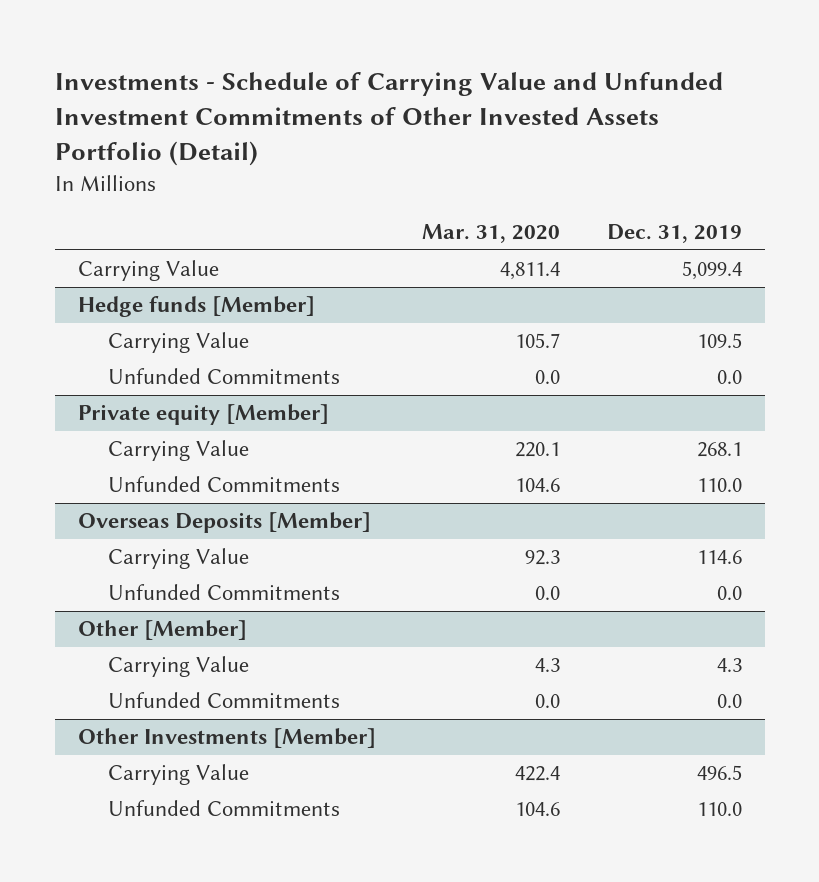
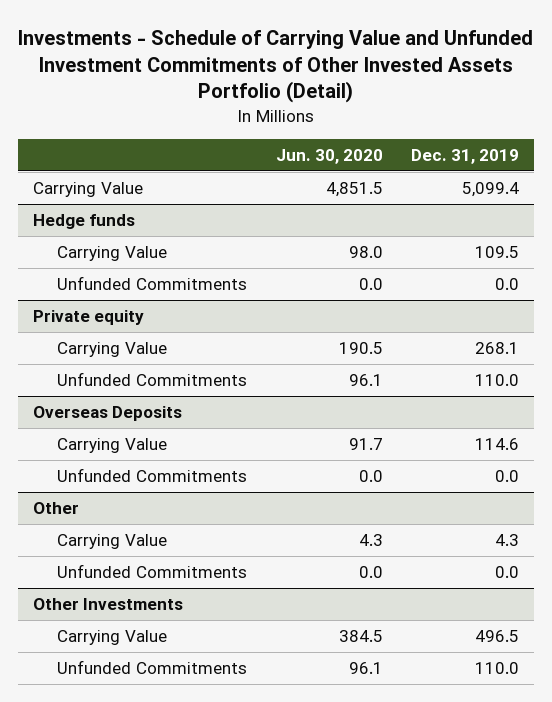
- | Mar. 31, 2020 | Dec. 31, 2019
+ | Jun. 30, 2020 | Dec. 31, 2019
- Hedge funds [Member]
+ Hedge funds
- Private equity [Member]
+ Private equity
- Overseas Deposits [Member]
+ Overseas Deposits
- Other [Member]
+ Other
- Other Investments [Member]
+ Other Investments

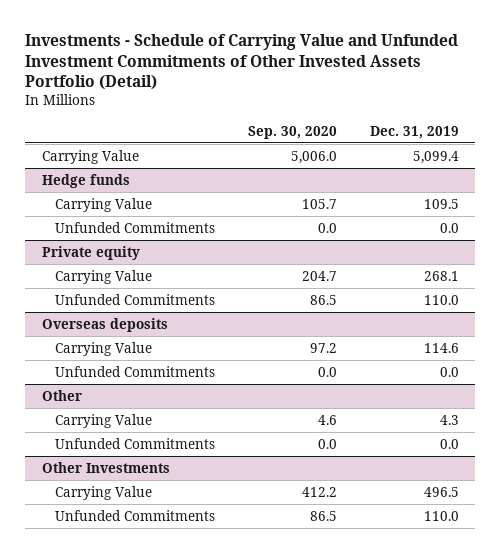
- | Jun. 30, 2020 | Dec. 31, 2019
+ | Sep. 30, 2020 | Dec. 31, 2019
- Overseas Deposits
+ Overseas deposits

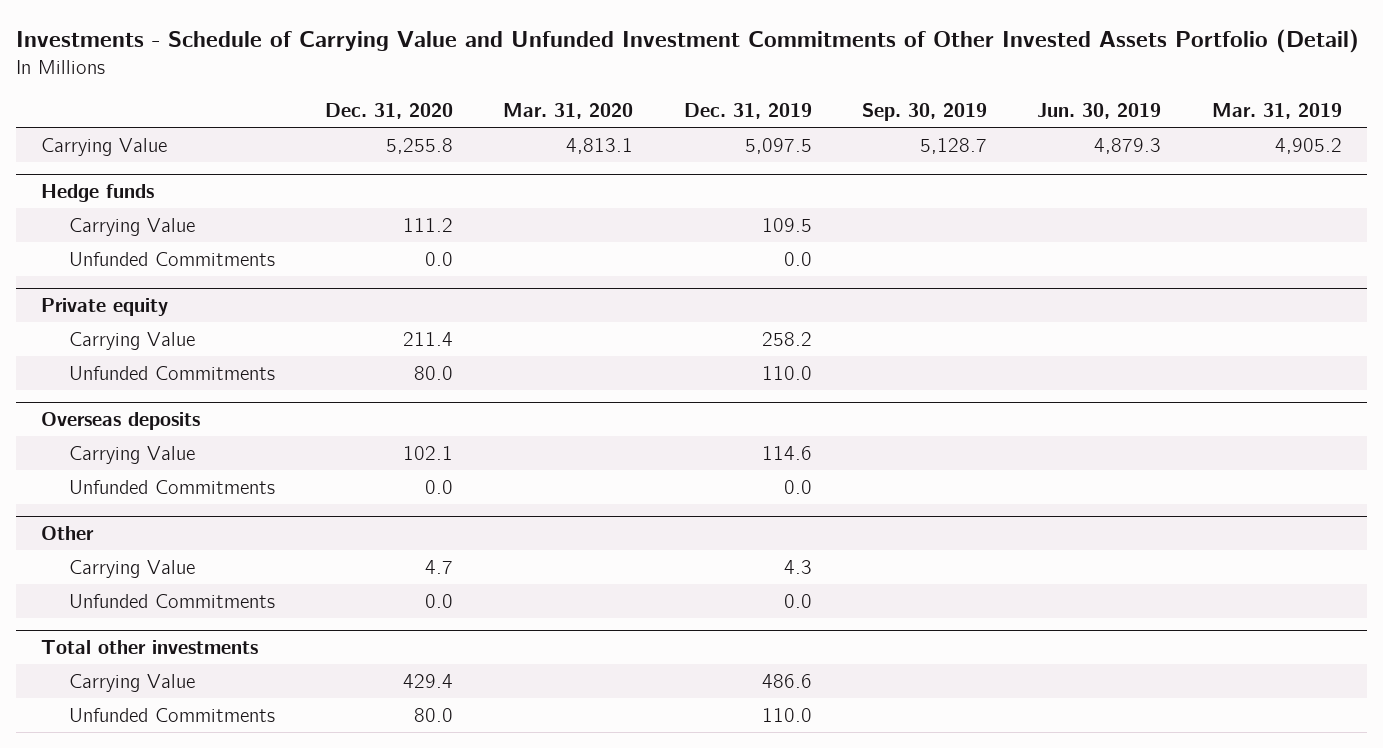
- | Sep. 30, 2020 | Dec. 31, 2019
+ | Dec. 31, 2020 | Mar. 31, 2020 | Dec. 31, 2019 | Sep. 30, 2019 | Jun. 30, 2019 | Mar. 31, 2019
- Carrying Value | 5,006.0 | 5,099.4
+ Carrying Value | 5,255.8 | 4,813.1 | 5,097.5 | 5,128.7 | 4,879.3 | 4,905.2
@ Private equity
- Carrying Value | 204.7 | 268.1
+ Carrying Value | 211.4 | | 258.2 | | |
- Other Investments
- Carrying Value | 412.2 | 496.5
+ Total other investments
+ Carrying Value | 429.4 | | 486.6 | | |

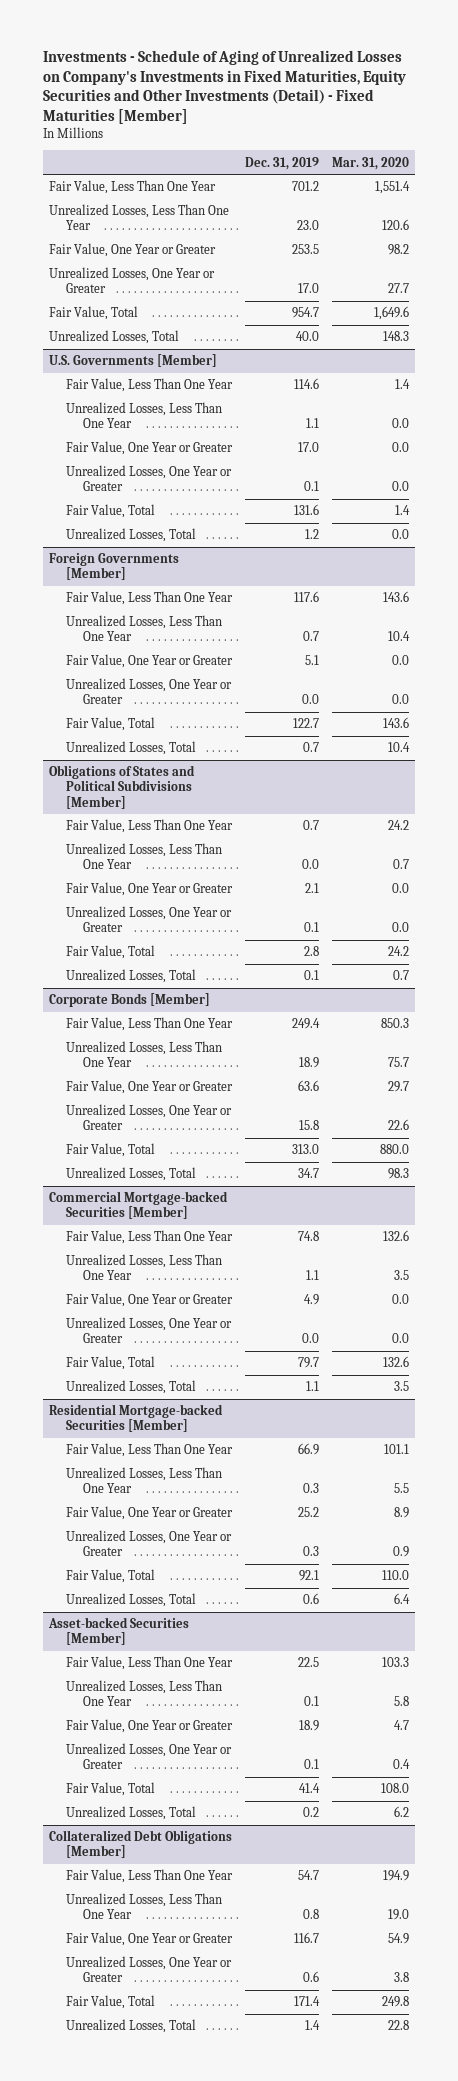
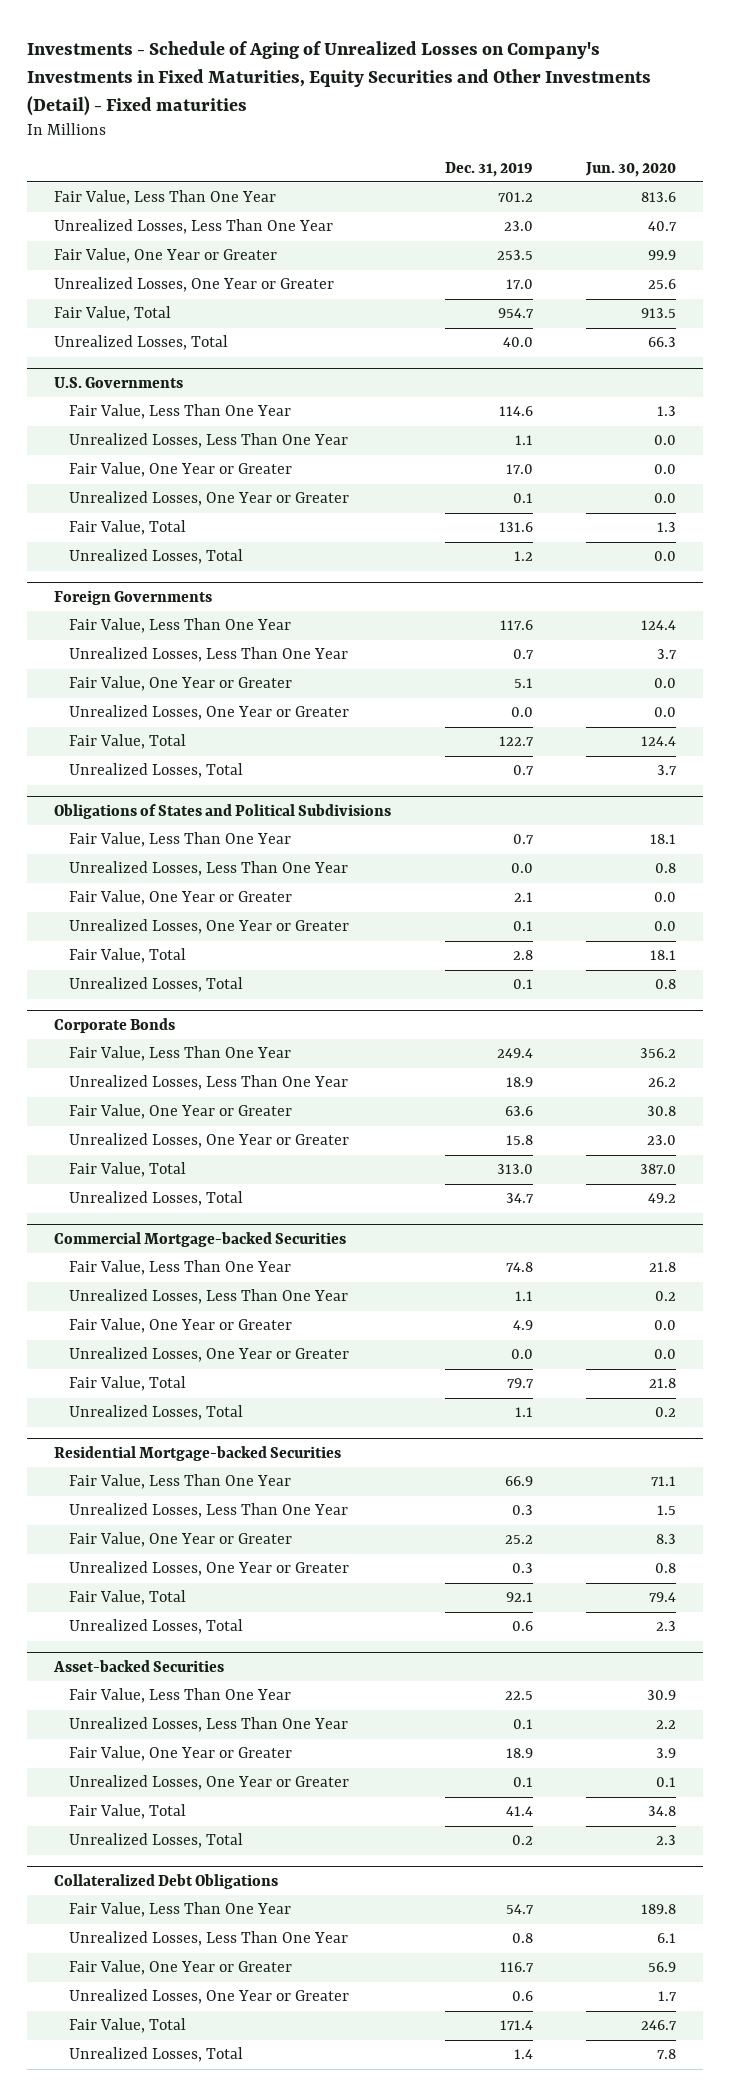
- Investments - Schedule of Aging of Unrealized Losses on Company's Investments in Fixed Maturities, Equity Securities and Other Investments (Detail) - Fixed Maturities [Member]
+ Investments - Schedule of Aging of Unrealized Losses on Company's Investments in Fixed Maturities, Equity Securities and Other Investments (Detail) - Fixed maturities
- | Dec. 31, 2019 | Mar. 31, 2020
+ | Dec. 31, 2019 | Jun. 30, 2020
- U.S. Governments [Member]
+ U.S. Governments
- Foreign Governments [Member]
+ Foreign Governments
- Obligations of States and Political Subdivisions [Member]
+ Obligations of States and Political Subdivisions
- Corporate Bonds [Member]
+ Corporate Bonds
- Commercial Mortgage-backed Securities [Member]
+ Commercial Mortgage-backed Securities
- Residential Mortgage-backed Securities [Member]
+ Residential Mortgage-backed Securities
- Asset-backed Securities [Member]
+ Asset-backed Securities
- Collateralized Debt Obligations [Member]
+ Collateralized Debt Obligations

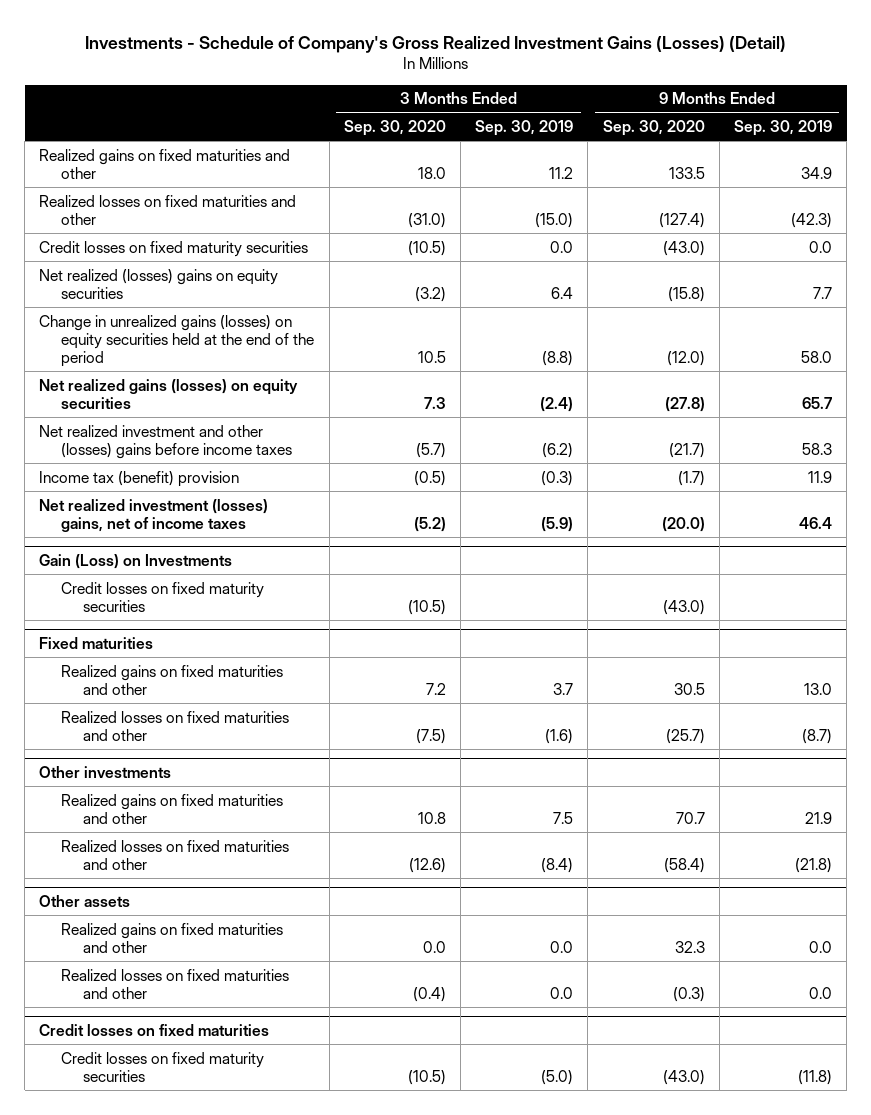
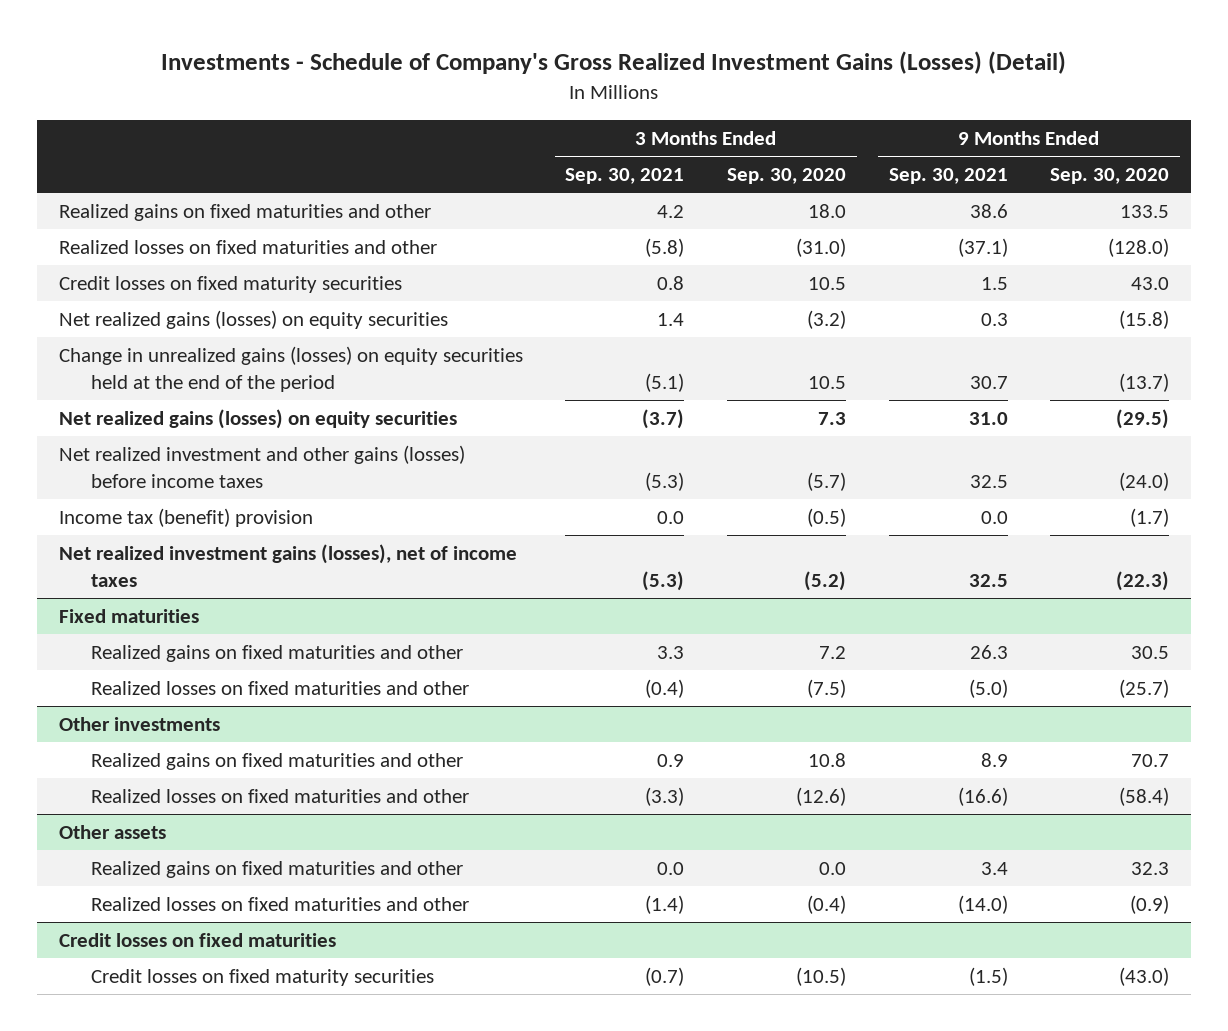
- | 3 Months Ended Sep. 30, 2020 | 3 Months Ended Sep. 30, 2019 | 9 Months Ended Sep. 30, 2020 | 9 Months Ended Sep. 30, 2019
+ | 3 Months Ended Sep. 30, 2021 | 3 Months Ended Sep. 30, 2020 | 9 Months Ended Sep. 30, 2021 | 9 Months Ended Sep. 30, 2020
- Realized losses on fixed maturities and other | (31.0) | (15.0) | (127.4) | (42.3)
- Credit losses on fixed maturity securities | (10.5) | 0.0 | (43.0) | 0.0
- Net realized (losses) gains on equity securities | (3.2) | 6.4 | (15.8) | 7.7
- Change in unrealized gains (losses) on equity securities held at the end of the period | 10.5 | (8.8) | (12.0) | 58.0
- Net realized gains (losses) on equity securities | 7.3 | (2.4) | (27.8) | 65.7
- Net realized investment and other (losses) gains before income taxes | (5.7) | (6.2) | (21.7) | 58.3
+ Realized losses on fixed maturities and other | (5.8) | (31.0) | (37.1) | (128.0)
+ Credit losses on fixed maturity securities | 0.8 | 10.5 | 1.5 | 43.0
+ Net realized gains (losses) on equity securities | 1.4 | (3.2) | 0.3 | (15.8)
+ Change in unrealized gains (losses) on equity securities held at the end of the period | (5.1) | 10.5 | 30.7 | (13.7)
+ Net realized gains (losses) on equity securities | (3.7) | 7.3 | 31.0 | (29.5)
+ Net realized investment and other gains (losses) before income taxes | (5.3) | (5.7) | 32.5 | (24.0)
- Net realized investment (losses) gains, net of income taxes | (5.2) | (5.9) | (20.0) | 46.4
- Gain (Loss) on Investments
- Credit losses on fixed maturity securities | (10.5) | | (43.0) |
+ Net realized investment gains (losses), net of income taxes | (5.3) | (5.2) | 32.5 | (22.3)
@ Other assets
- Realized losses on fixed maturities and other | (0.4) | 0.0 | (0.3) | 0.0
+ Realized losses on fixed maturities and other | (1.4) | (0.4) | (14.0) | (0.9)

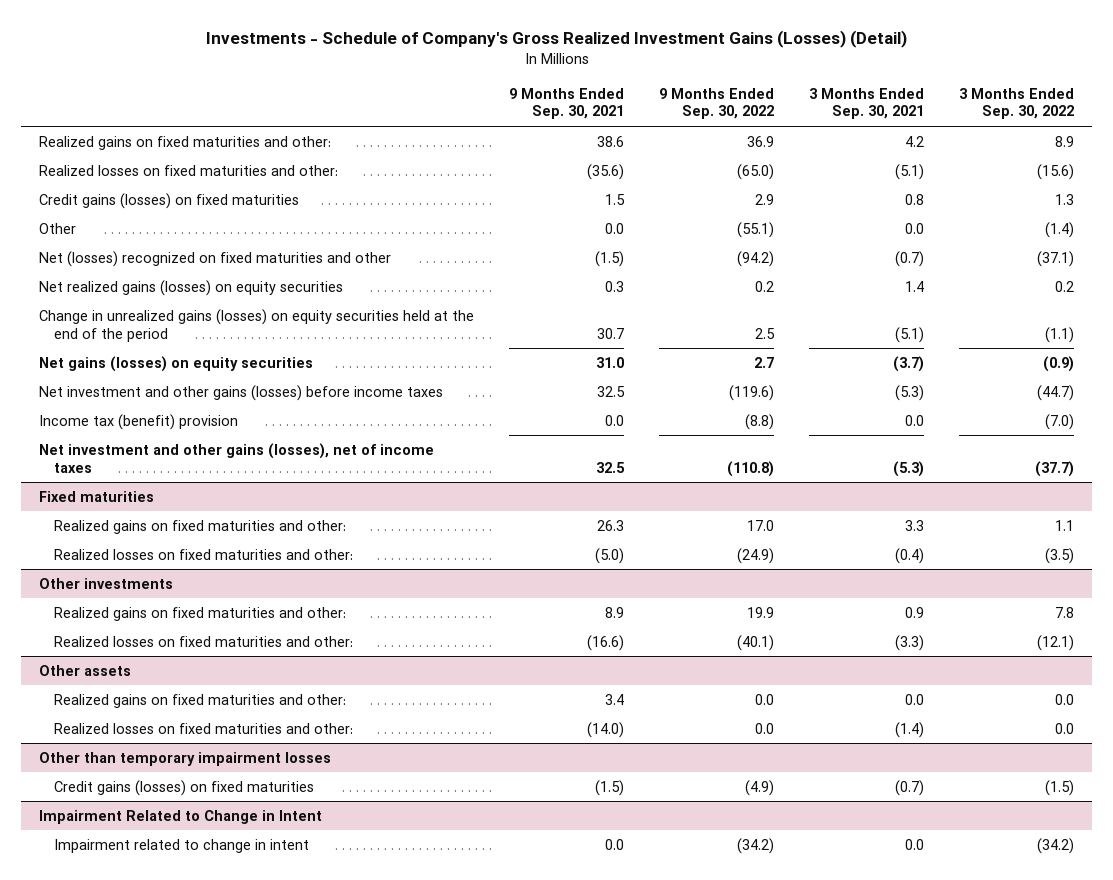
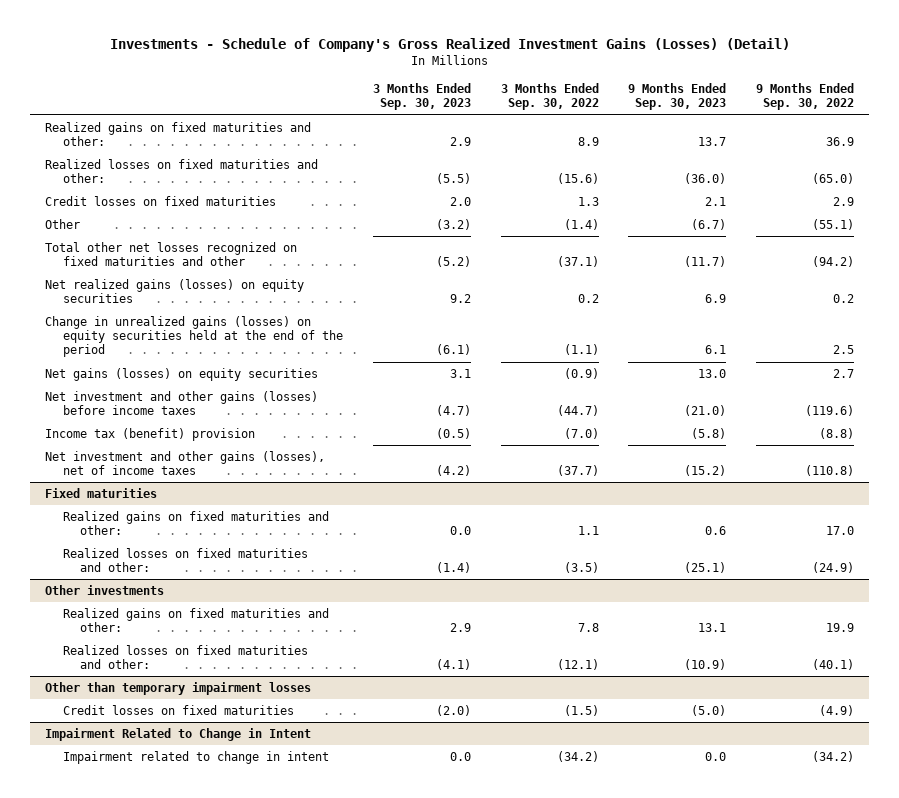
- | 9 Months Ended Sep. 30, 2021 | 9 Months Ended Sep. 30, 2022 | 3 Months Ended Sep. 30, 2021 | 3 Months Ended Sep. 30, 2022
+ | 3 Months Ended Sep. 30, 2023 | 3 Months Ended Sep. 30, 2022 | 9 Months Ended Sep. 30, 2023 | 9 Months Ended Sep. 30, 2022
- Credit gains (losses) on fixed maturities | 1.5 | 2.9 | 0.8 | 1.3
+ Credit losses on fixed maturities | 2.0 | 1.3 | 2.1 | 2.9
- Net (losses) recognized on fixed maturities and other | (1.5) | (94.2) | (0.7) | (37.1)
+ Total other net losses recognized on fixed maturities and other | (5.2) | (37.1) | (11.7) | (94.2)
- Other assets
- Realized gains on fixed maturities and other: | 3.4 | 0.0 | 0.0 | 0.0
- Realized losses on fixed maturities and other: | (14.0) | 0.0 | (1.4) | 0.0
@ Other than temporary impairment losses
- Credit gains (losses) on fixed maturities | (1.5) | (4.9) | (0.7) | (1.5)
+ Credit losses on fixed maturities | (2.0) | (1.5) | (5.0) | (4.9)

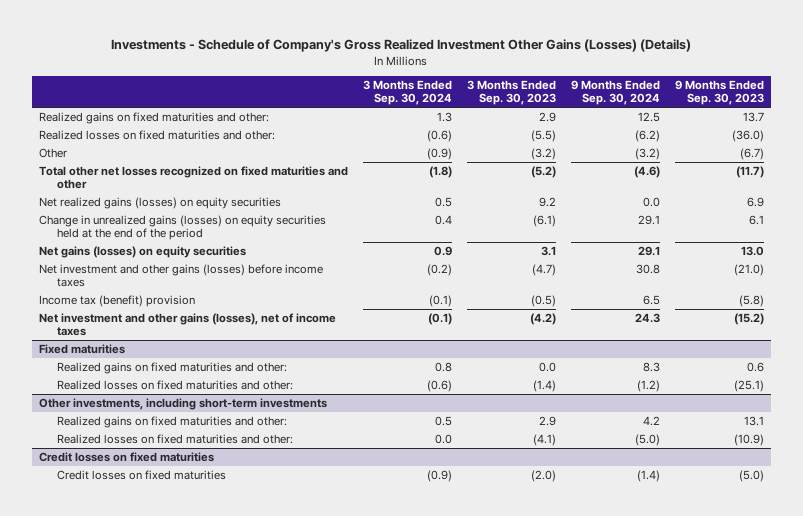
- Investments - Schedule of Company's Gross Realized Investment Gains (Losses) (Detail)
+ Investments - Schedule of Company's Gross Realized Investment Other Gains (Losses) (Details)
- | 3 Months Ended Sep. 30, 2023 | 3 Months Ended Sep. 30, 2022 | 9 Months Ended Sep. 30, 2023 | 9 Months Ended Sep. 30, 2022
+ | 3 Months Ended Sep. 30, 2024 | 3 Months Ended Sep. 30, 2023 | 9 Months Ended Sep. 30, 2024 | 9 Months Ended Sep. 30, 2023
- Credit losses on fixed maturities | 2.0 | 1.3 | 2.1 | 2.9
- Other investments
+ Other investments, including short-term investments
- Other than temporary impairment losses
+ Credit losses on fixed maturities
- Impairment Related to Change in Intent
- Impairment related to change in intent | 0.0 | (34.2) | 0.0 | (34.2)

